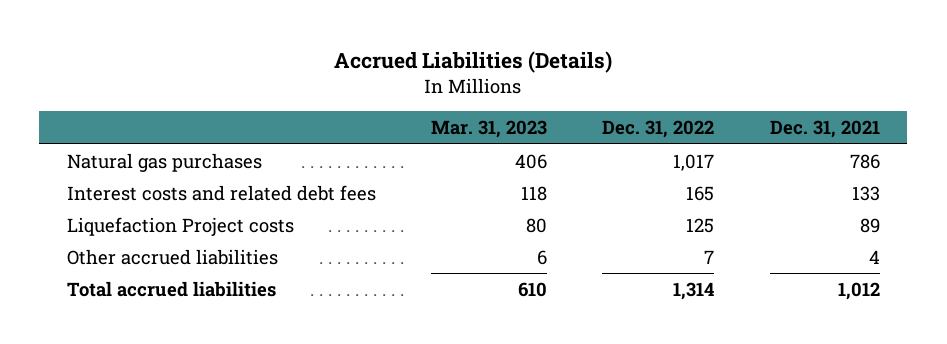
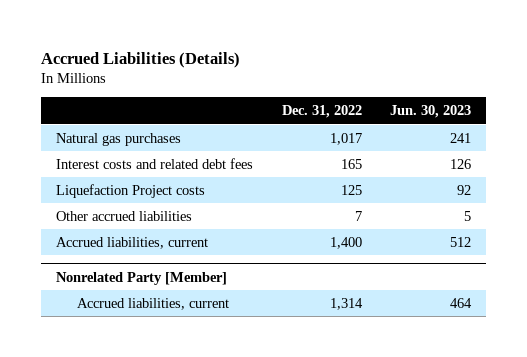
- | Mar. 31, 2023 | Dec. 31, 2022 | Dec. 31, 2021
+ | Dec. 31, 2022 | Jun. 30, 2023
- Total accrued liabilities | 610 | 1,314 | 1,012
+ Accrued liabilities, current | 1,400 | 512
+ Nonrelated Party [Member]
+ Accrued liabilities, current | 1,314 | 464

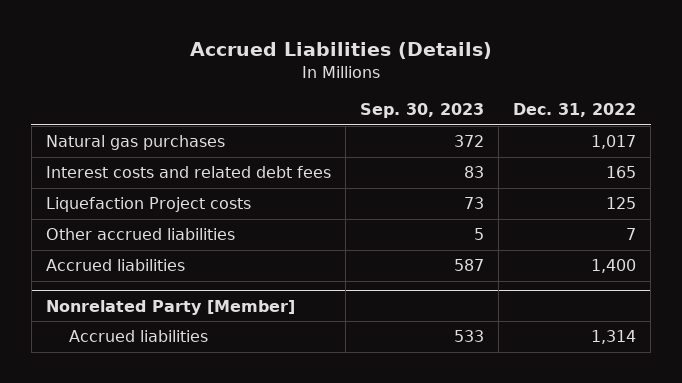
- | Dec. 31, 2022 | Jun. 30, 2023
+ | Sep. 30, 2023 | Dec. 31, 2022
- Accrued liabilities, current | 1,400 | 512
+ Accrued liabilities | 587 | 1,400
@ Nonrelated Party [Member]
- Accrued liabilities, current | 1,314 | 464
+ Accrued liabilities | 533 | 1,314

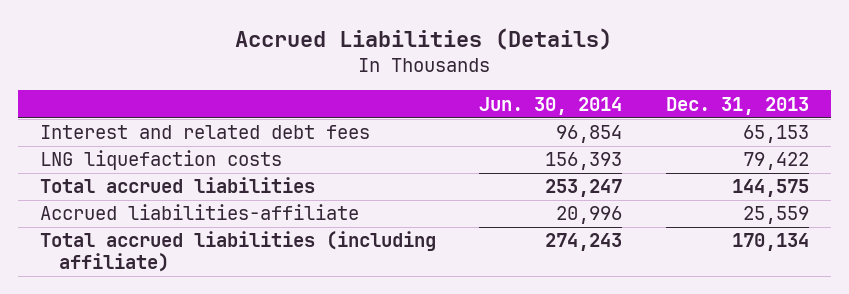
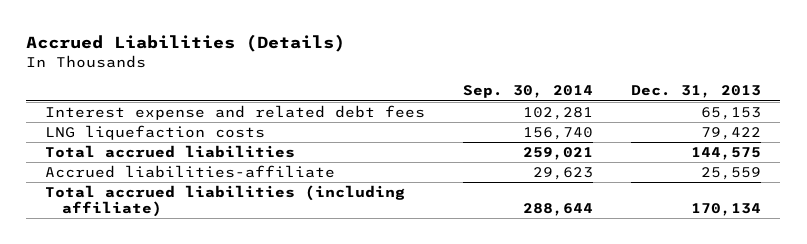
- | Jun. 30, 2014 | Dec. 31, 2013
+ | Sep. 30, 2014 | Dec. 31, 2013
- Interest and related debt fees | 96,854 | 65,153
+ Interest expense and related debt fees | 102,281 | 65,153

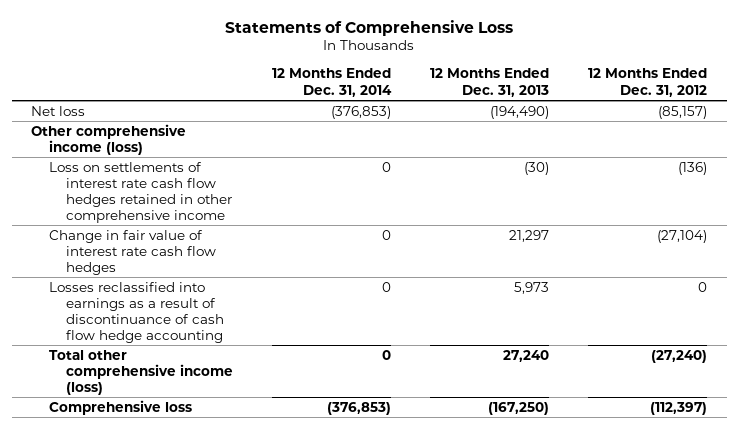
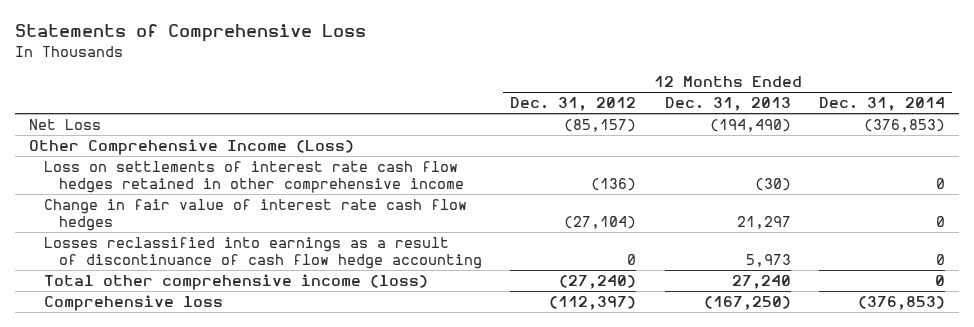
- | 12 Months Ended Dec. 31, 2014 | 12 Months Ended Dec. 31, 2013 | 12 Months Ended Dec. 31, 2012
+ | 12 Months Ended Dec. 31, 2012 | 12 Months Ended Dec. 31, 2013 | 12 Months Ended Dec. 31, 2014
- Net loss | (376,853) | (194,490) | (85,157)
- Other comprehensive income (loss)
+ Net Loss | (85,157) | (194,490) | (376,853)
+ Other Comprehensive Income (Loss)

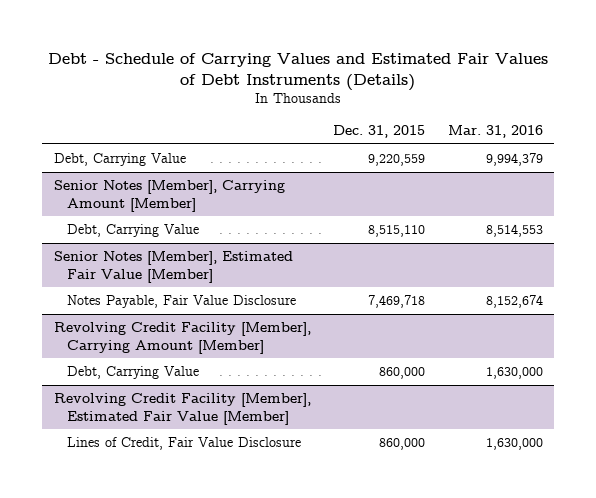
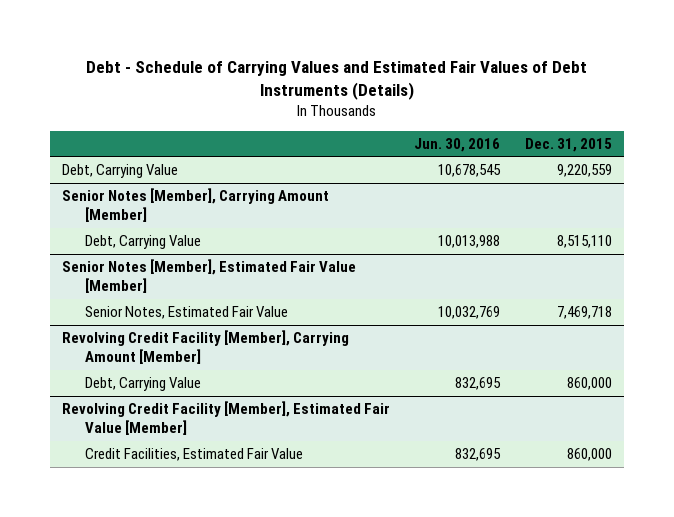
- | Dec. 31, 2015 | Mar. 31, 2016
+ | Jun. 30, 2016 | Dec. 31, 2015
@ Senior Notes [Member], Estimated Fair Value [Member]
- Notes Payable, Fair Value Disclosure | 7,469,718 | 8,152,674
+ Senior Notes, Estimated Fair Value | 10,032,769 | 7,469,718
@ Revolving Credit Facility [Member], Estimated Fair Value [Member]
- Lines of Credit, Fair Value Disclosure | 860,000 | 1,630,000
+ Credit Facilities, Estimated Fair Value | 832,695 | 860,000

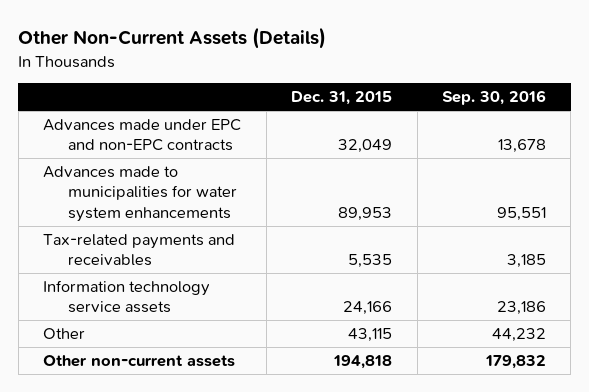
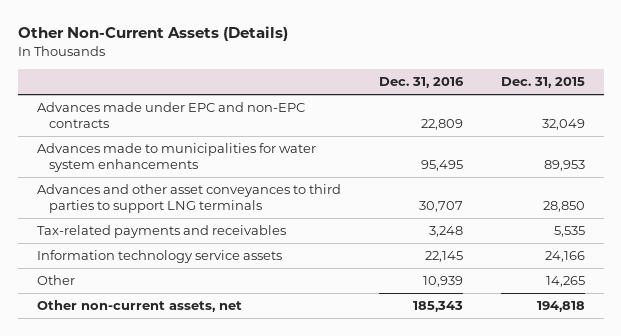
- | Dec. 31, 2015 | Sep. 30, 2016
+ | Dec. 31, 2016 | Dec. 31, 2015
+ Advances and other asset conveyances to third parties to support LNG terminals | 30,707 | 28,850
- Other | 43,115 | 44,232
- Other non-current assets | 194,818 | 179,832
+ Other | 10,939 | 14,265
+ Other non-current assets, net | 185,343 | 194,818

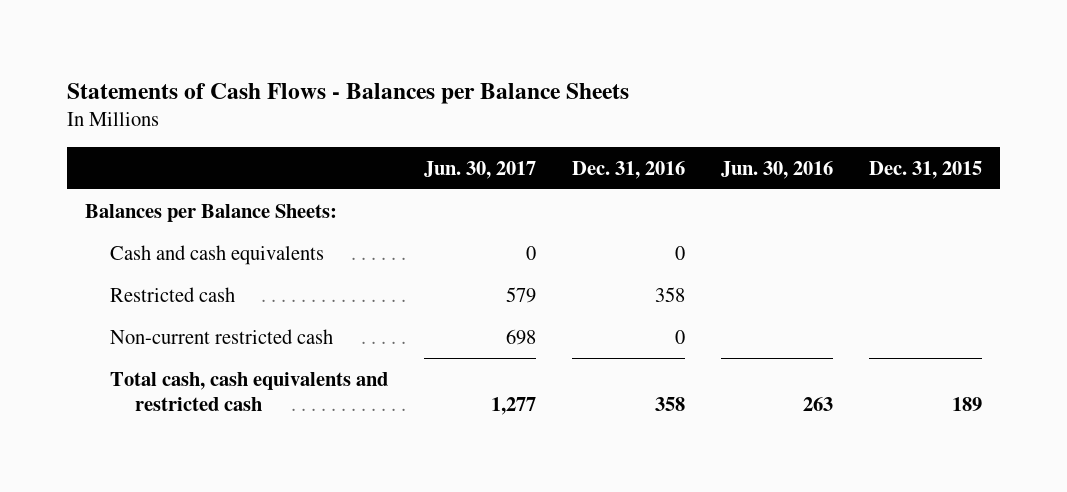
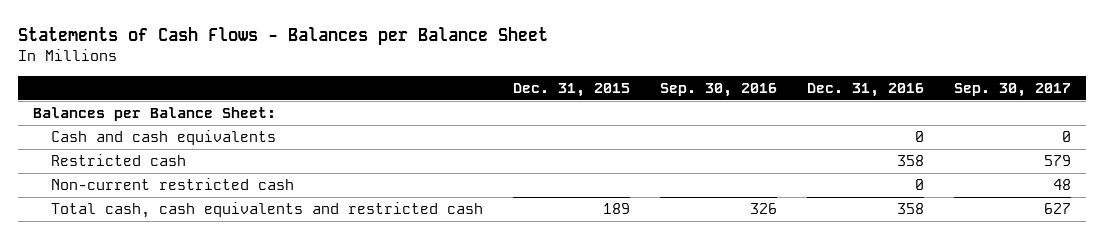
- Statements of Cash Flows - Balances per Balance Sheets
+ Statements of Cash Flows - Balances per Balance Sheet
- | Jun. 30, 2017 | Dec. 31, 2016 | Jun. 30, 2016 | Dec. 31, 2015
+ | Dec. 31, 2015 | Sep. 30, 2016 | Dec. 31, 2016 | Sep. 30, 2017
- Balances per Balance Sheets:
+ Balances per Balance Sheet:

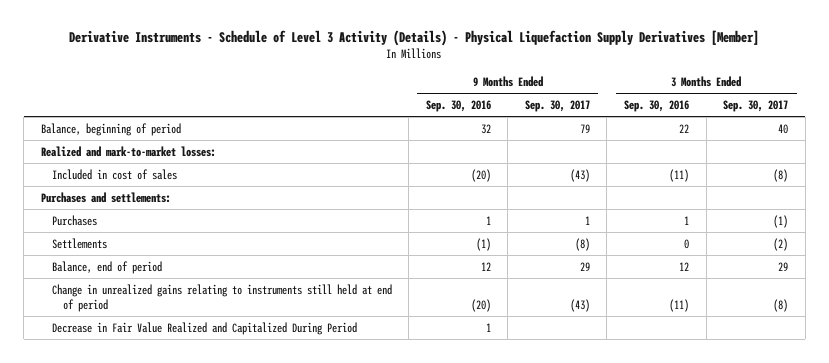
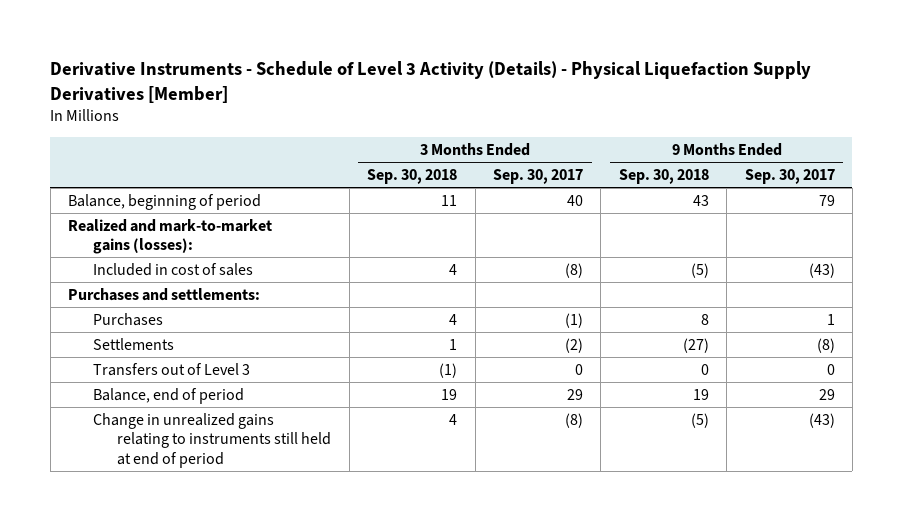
- | 9 Months Ended Sep. 30, 2016 | 9 Months Ended Sep. 30, 2017 | 3 Months Ended Sep. 30, 2016 | 3 Months Ended Sep. 30, 2017
+ | 3 Months Ended Sep. 30, 2018 | 3 Months Ended Sep. 30, 2017 | 9 Months Ended Sep. 30, 2018 | 9 Months Ended Sep. 30, 2017
- Realized and mark-to-market losses:
+ Realized and mark-to-market gains (losses):
+ Transfers out of Level 3 | (1) | 0 | 0 | 0
- Decrease in Fair Value Realized and Capitalized During Period | 1 | | |

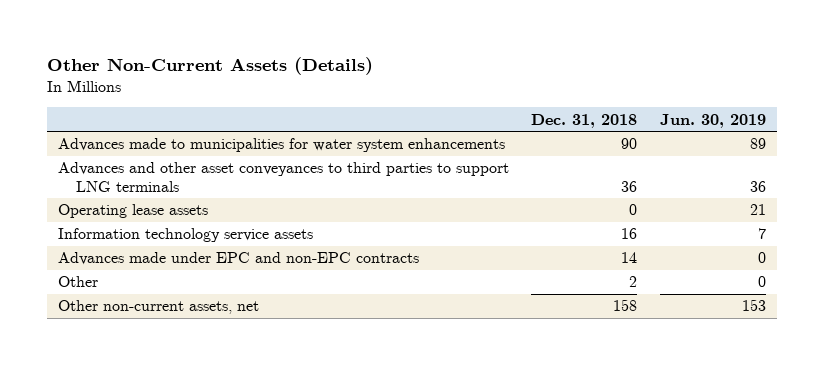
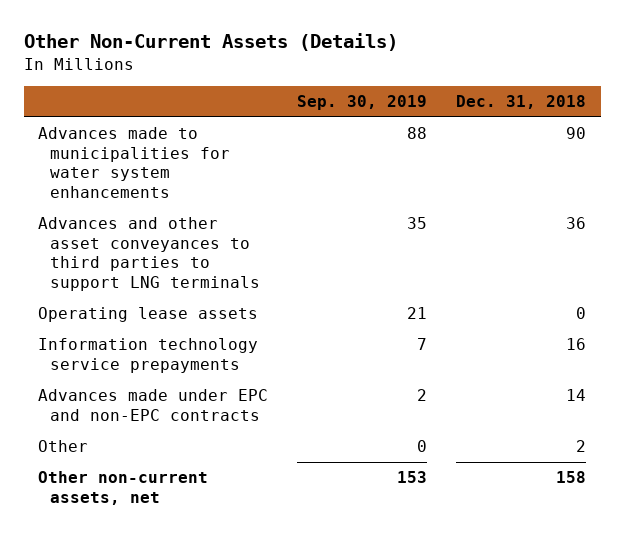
- | Dec. 31, 2018 | Jun. 30, 2019
+ | Sep. 30, 2019 | Dec. 31, 2018
- Information technology service assets | 16 | 7
+ Information technology service prepayments | 7 | 16

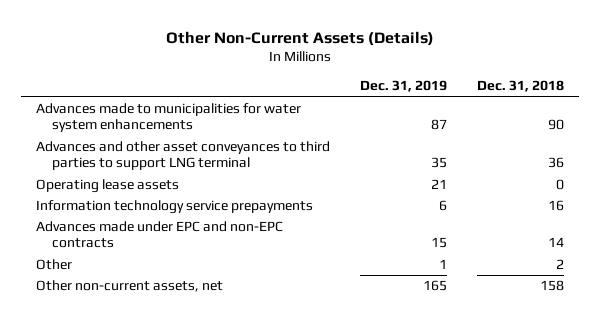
- | Sep. 30, 2019 | Dec. 31, 2018
+ | Dec. 31, 2019 | Dec. 31, 2018
- Advances and other asset conveyances to third parties to support LNG terminals | 35 | 36
+ Advances and other asset conveyances to third parties to support LNG terminal | 35 | 36

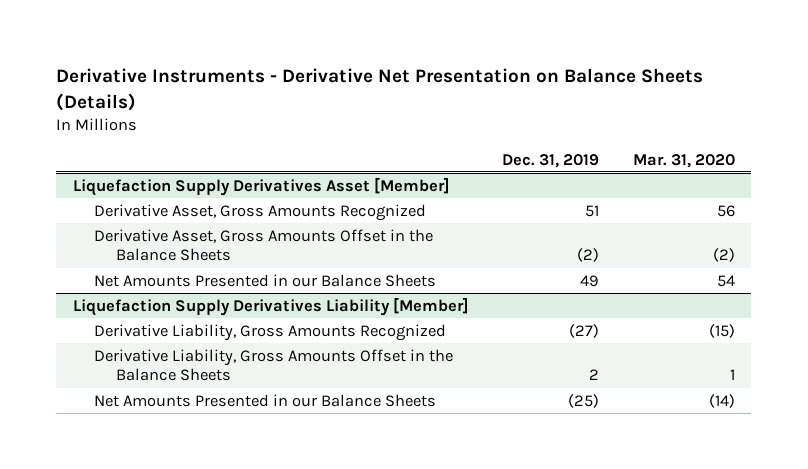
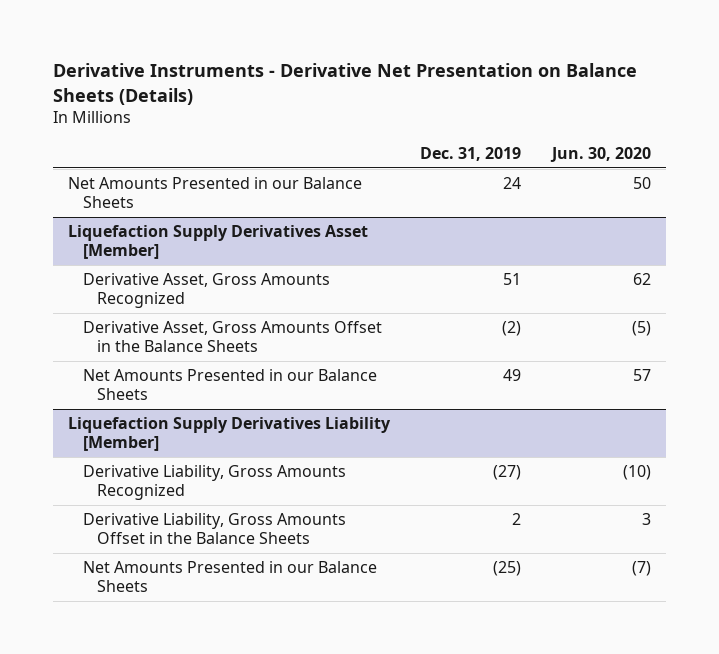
- | Dec. 31, 2019 | Mar. 31, 2020
+ | Dec. 31, 2019 | Jun. 30, 2020
+ Net Amounts Presented in our Balance Sheets | 24 | 50

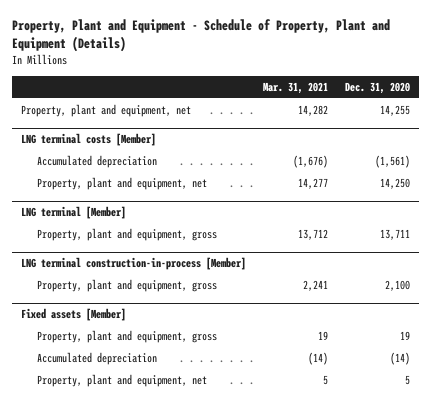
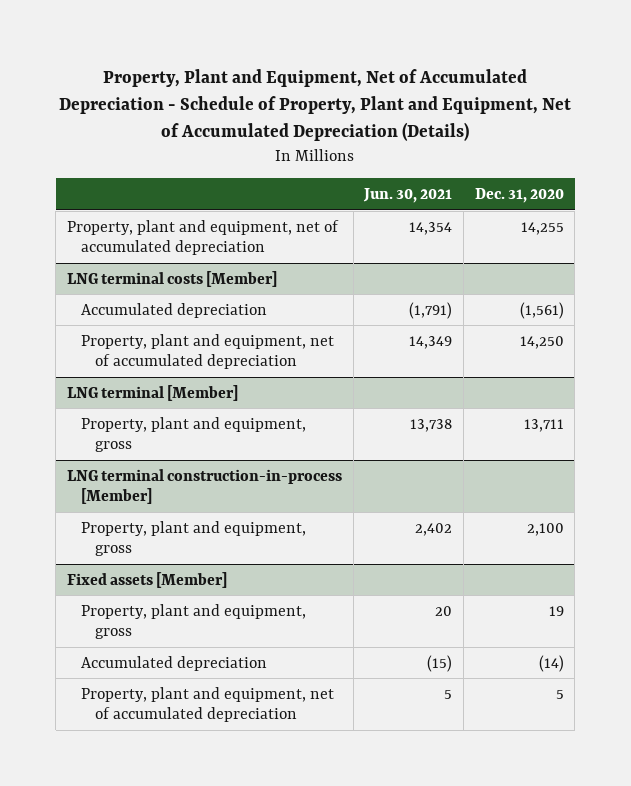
- Property, Plant and Equipment - Schedule of Property, Plant and Equipment (Details)
+ Property, Plant and Equipment, Net of Accumulated Depreciation - Schedule of Property, Plant and Equipment, Net of Accumulated Depreciation (Details)
- | Mar. 31, 2021 | Dec. 31, 2020
+ | Jun. 30, 2021 | Dec. 31, 2020
- Property, plant and equipment, net | 14,282 | 14,255
+ Property, plant and equipment, net of accumulated depreciation | 14,354 | 14,255
@ LNG terminal costs [Member]
- Property, plant and equipment, net | 14,277 | 14,250
+ Property, plant and equipment, net of accumulated depreciation | 14,349 | 14,250
@ Fixed assets [Member]
- Property, plant and equipment, net | 5 | 5
+ Property, plant and equipment, net of accumulated depreciation | 5 | 5

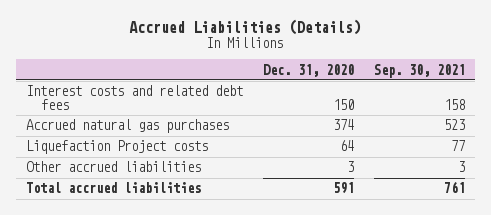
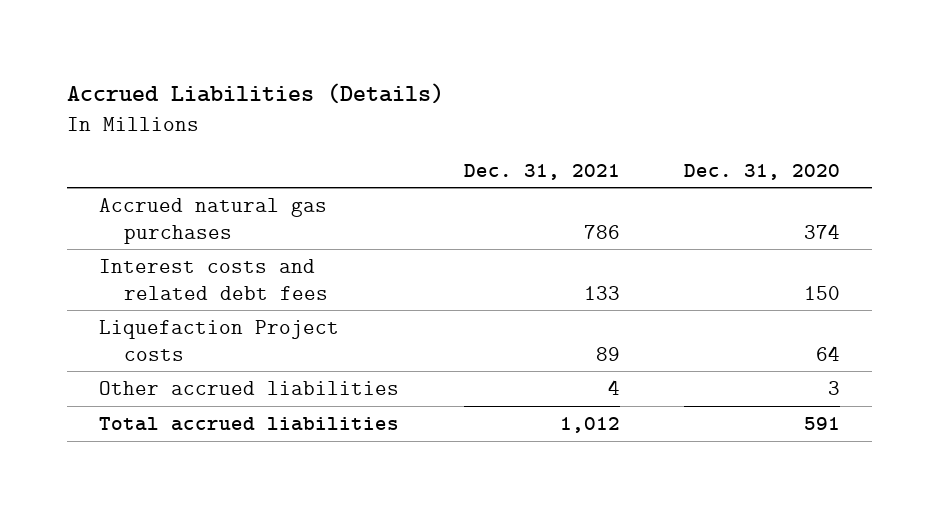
- | Dec. 31, 2020 | Sep. 30, 2021
+ | Dec. 31, 2021 | Dec. 31, 2020
moved down: Interest costs and related debt fees | 133 | 150

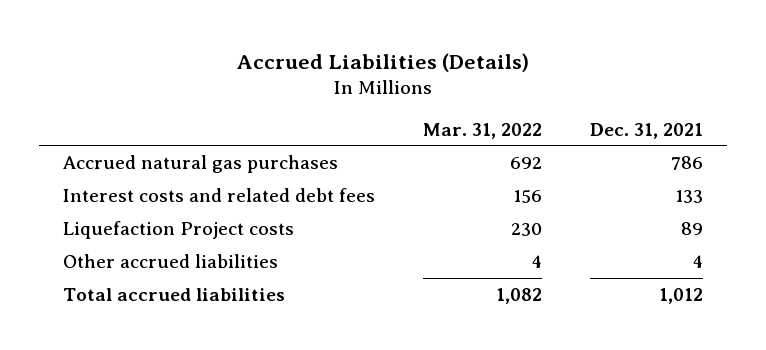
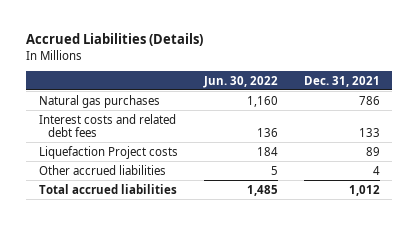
- | Mar. 31, 2022 | Dec. 31, 2021
+ | Jun. 30, 2022 | Dec. 31, 2021
- Accrued natural gas purchases | 692 | 786
+ Natural gas purchases | 1,160 | 786

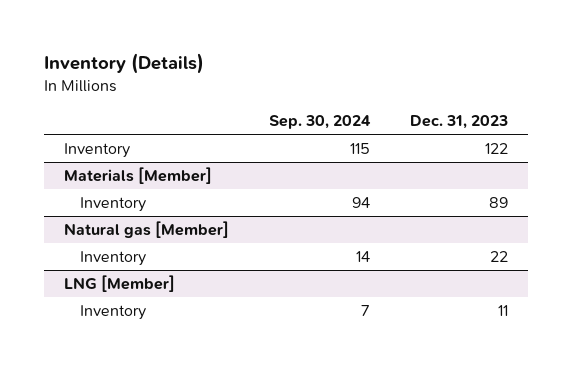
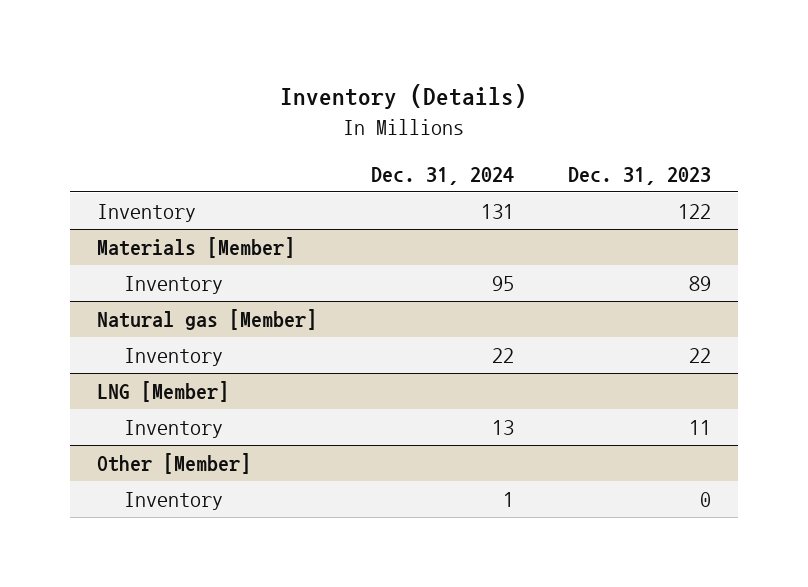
- | Sep. 30, 2024 | Dec. 31, 2023
+ | Dec. 31, 2024 | Dec. 31, 2023
+ Other [Member]
+ Inventory | 1 | 0

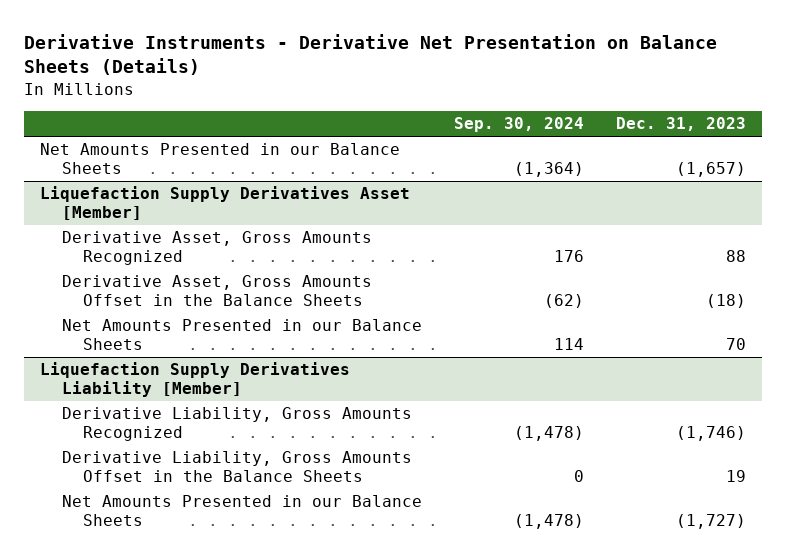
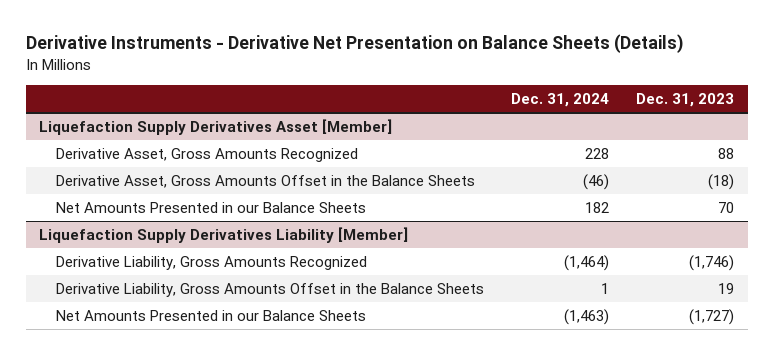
- | Sep. 30, 2024 | Dec. 31, 2023
+ | Dec. 31, 2024 | Dec. 31, 2023
- Net Amounts Presented in our Balance Sheets | (1,364) | (1,657)

